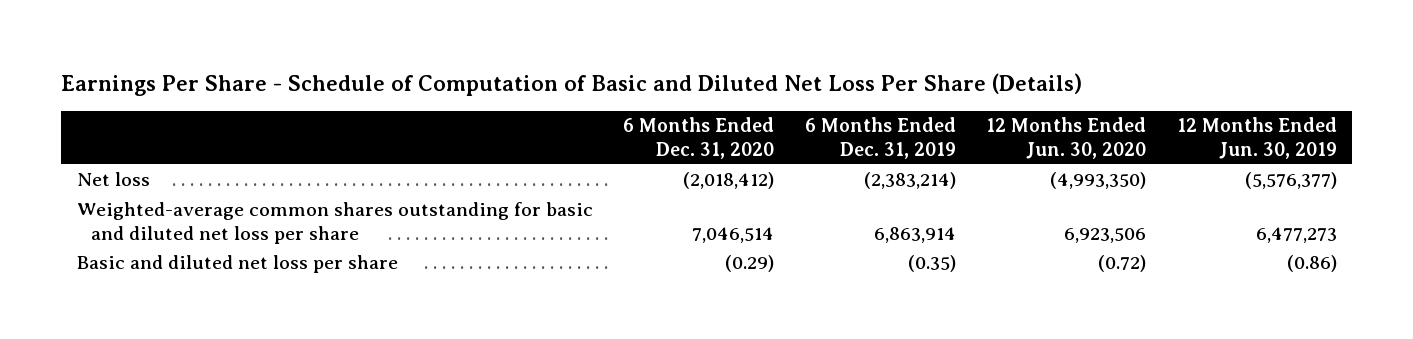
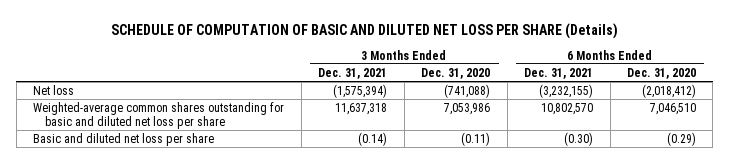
- Earnings Per Share - Schedule of Computation of Basic and Diluted Net Loss Per Share (Details)
+ SCHEDULE OF COMPUTATION OF BASIC AND DILUTED NET LOSS PER SHARE (Details)
- | 6 Months Ended Dec. 31, 2020 | 6 Months Ended Dec. 31, 2019 | 12 Months Ended Jun. 30, 2020 | 12 Months Ended Jun. 30, 2019
+ | 3 Months Ended Dec. 31, 2021 | 3 Months Ended Dec. 31, 2020 | 6 Months Ended Dec. 31, 2021 | 6 Months Ended Dec. 31, 2020
- Weighted-average common shares outstanding for basic and diluted net loss per share | 7,046,514 | 6,863,914 | 6,923,506 | 6,477,273
+ Weighted-average common shares outstanding for basic and diluted net loss per share | 11,637,318 | 7,053,986 | 10,802,570 | 7,046,510

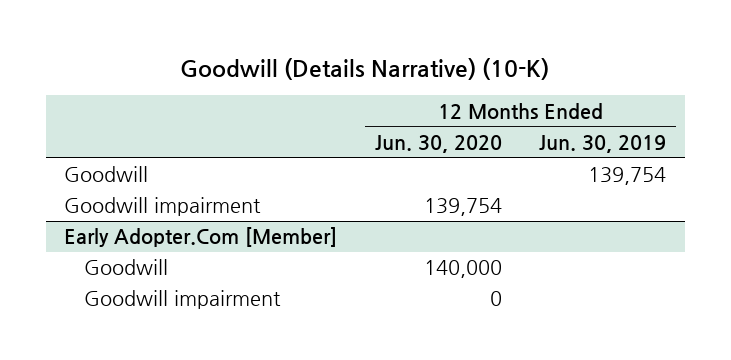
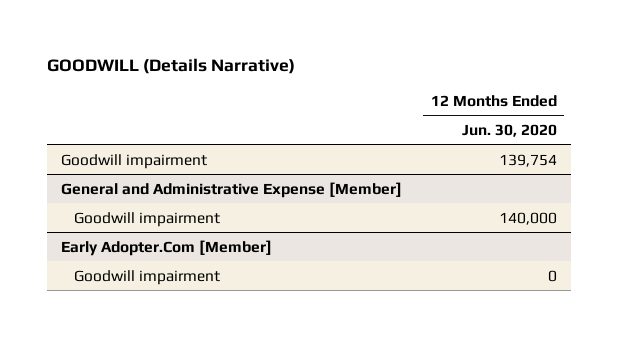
- Goodwill (Details Narrative) (10-K)
+ GOODWILL (Details Narrative)
- | 12 Months Ended Jun. 30, 2020 | 12 Months Ended Jun. 30, 2019
+ | 12 Months Ended Jun. 30, 2020
- Goodwill | | 139,754
+ General and Administrative Expense [Member]
+ Goodwill impairment | 140,000
@ Early Adopter.Com [Member]
- Goodwill | 140,000 |

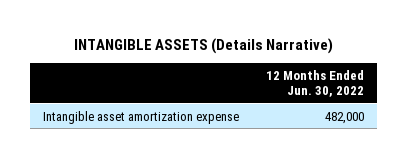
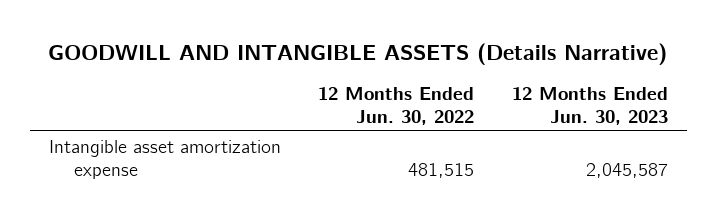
- INTANGIBLE ASSETS (Details Narrative)
+ GOODWILL AND INTANGIBLE ASSETS (Details Narrative)
- | 12 Months Ended Jun. 30, 2022
+ | 12 Months Ended Jun. 30, 2022 | 12 Months Ended Jun. 30, 2023
- Intangible asset amortization expense | 482,000
+ Intangible asset amortization expense | 481,515 | 2,045,587

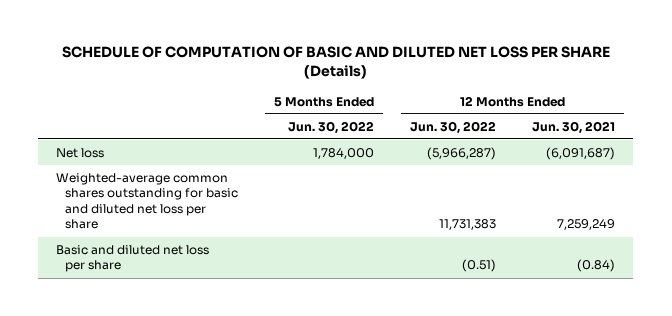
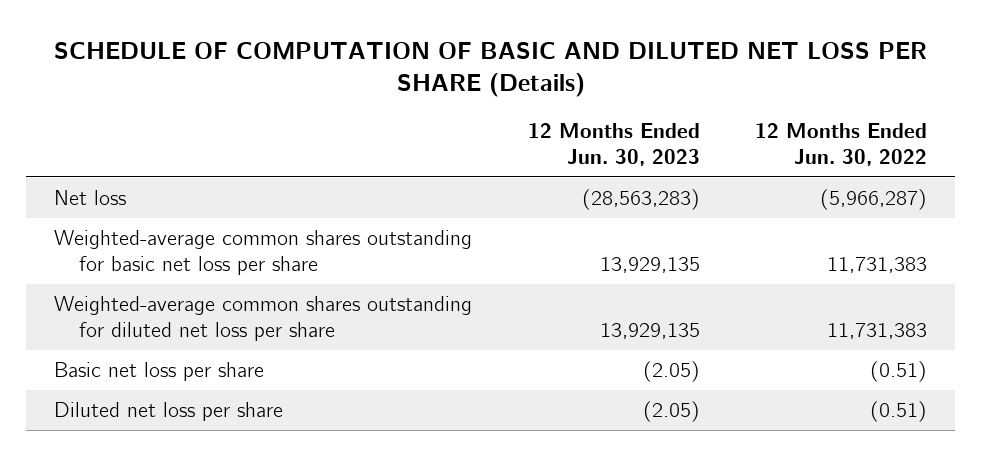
- | 5 Months Ended Jun. 30, 2022 | 12 Months Ended Jun. 30, 2022 | 12 Months Ended Jun. 30, 2021
+ | 12 Months Ended Jun. 30, 2023 | 12 Months Ended Jun. 30, 2022
- Weighted-average common shares outstanding for basic and diluted net loss per share | | 11,731,383 | 7,259,249
- Basic and diluted net loss per share | | (0.51) | (0.84)
+ Weighted-average common shares outstanding for basic net loss per share | 13,929,135 | 11,731,383
+ Weighted-average common shares outstanding for diluted net loss per share | 13,929,135 | 11,731,383
+ Basic net loss per share | (2.05) | (0.51)
+ Diluted net loss per share | (2.05) | (0.51)

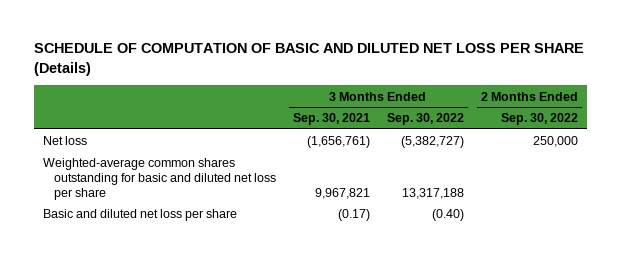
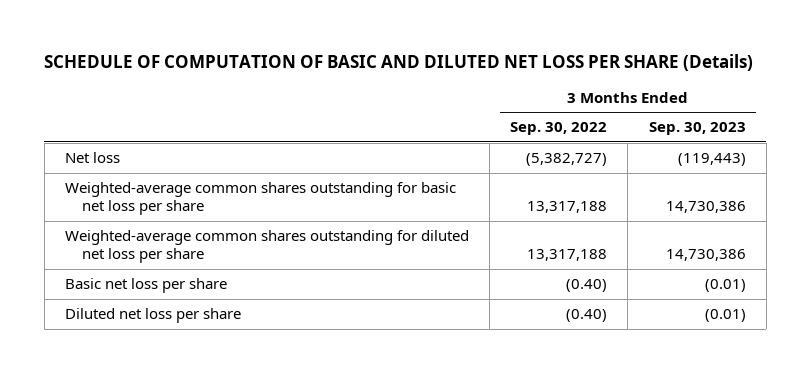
- | 3 Months Ended Sep. 30, 2021 | 3 Months Ended Sep. 30, 2022 | 2 Months Ended Sep. 30, 2022
+ | 3 Months Ended Sep. 30, 2022 | 3 Months Ended Sep. 30, 2023
- Weighted-average common shares outstanding for basic and diluted net loss per share | 9,967,821 | 13,317,188 |
- Basic and diluted net loss per share | (0.17) | (0.40) |
+ Weighted-average common shares outstanding for basic net loss per share | 13,317,188 | 14,730,386
+ Weighted-average common shares outstanding for diluted net loss per share | 13,317,188 | 14,730,386
+ Basic net loss per share | (0.40) | (0.01)
+ Diluted net loss per share | (0.40) | (0.01)

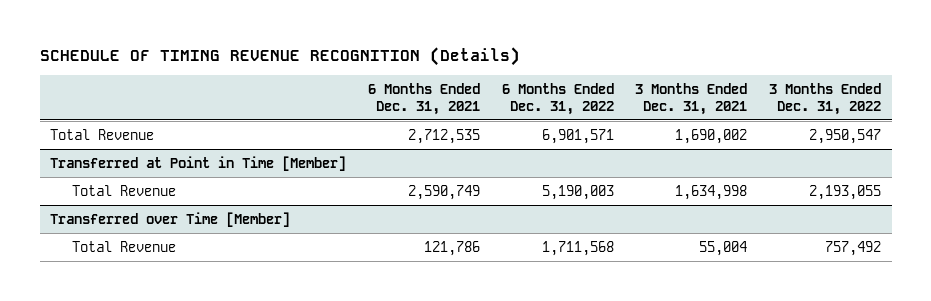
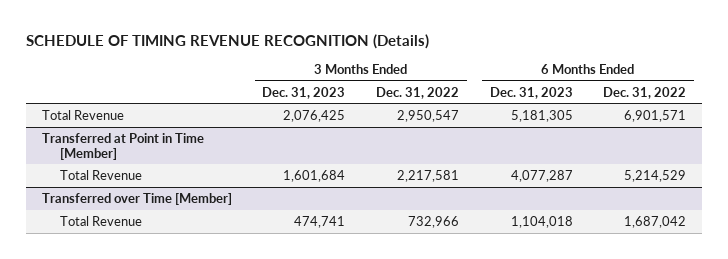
- | 6 Months Ended Dec. 31, 2021 | 6 Months Ended Dec. 31, 2022 | 3 Months Ended Dec. 31, 2021 | 3 Months Ended Dec. 31, 2022
+ | 3 Months Ended Dec. 31, 2023 | 3 Months Ended Dec. 31, 2022 | 6 Months Ended Dec. 31, 2023 | 6 Months Ended Dec. 31, 2022
@ Transferred at Point in Time [Member]
- Total Revenue | 2,590,749 | 5,190,003 | 1,634,998 | 2,193,055
+ Total Revenue | 1,601,684 | 2,217,581 | 4,077,287 | 5,214,529
@ Transferred over Time [Member]
- Total Revenue | 121,786 | 1,711,568 | 55,004 | 757,492
+ Total Revenue | 474,741 | 732,966 | 1,104,018 | 1,687,042

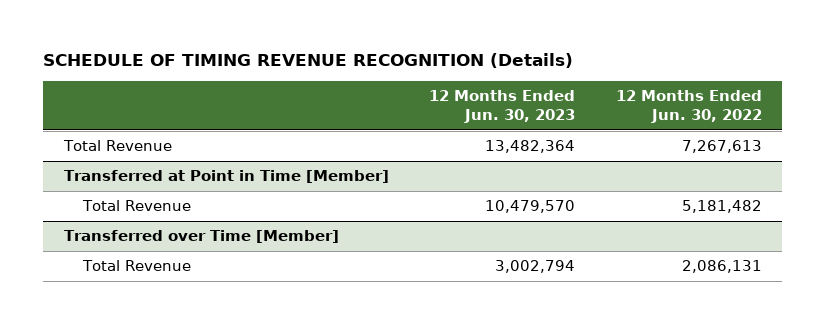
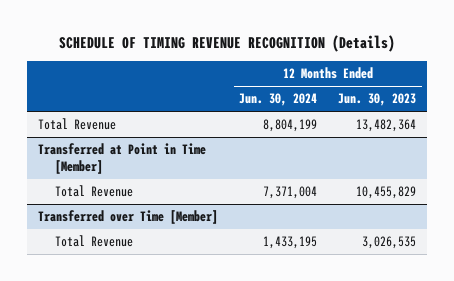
- | 12 Months Ended Jun. 30, 2023 | 12 Months Ended Jun. 30, 2022
+ | 12 Months Ended Jun. 30, 2024 | 12 Months Ended Jun. 30, 2023
@ Transferred at Point in Time [Member]
- Total Revenue | 10,479,570 | 5,181,482
+ Total Revenue | 7,371,004 | 10,455,829
@ Transferred over Time [Member]
- Total Revenue | 3,002,794 | 2,086,131
+ Total Revenue | 1,433,195 | 3,026,535

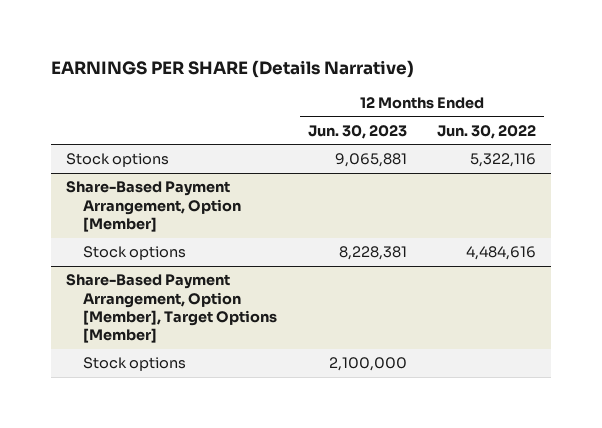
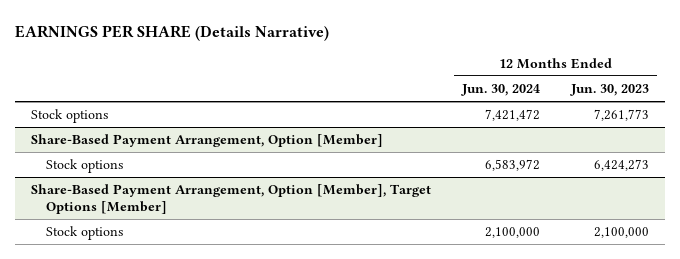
- | 12 Months Ended Jun. 30, 2023 | 12 Months Ended Jun. 30, 2022
+ | 12 Months Ended Jun. 30, 2024 | 12 Months Ended Jun. 30, 2023
- Stock options | 9,065,881 | 5,322,116
+ Stock options | 7,421,472 | 7,261,773
@ Share-Based Payment Arrangement, Option [Member]
- Stock options | 8,228,381 | 4,484,616
+ Stock options | 6,583,972 | 6,424,273

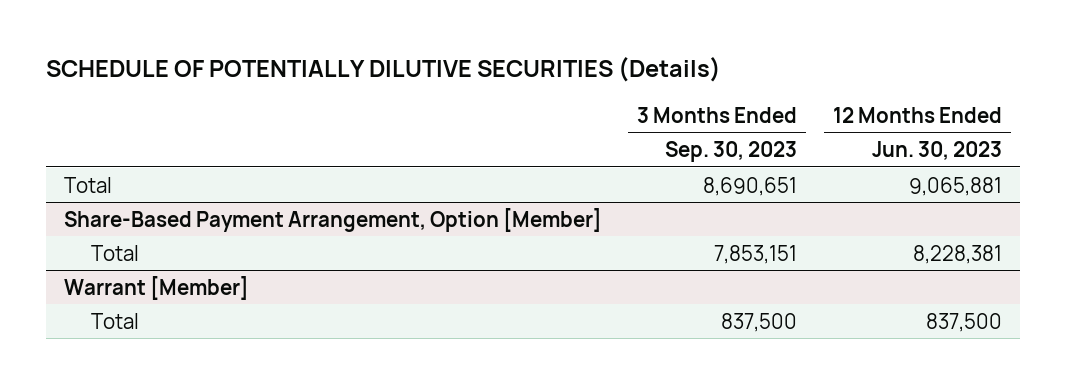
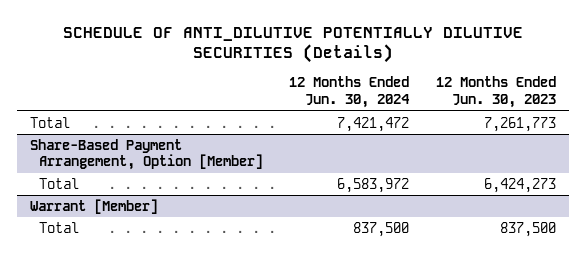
- SCHEDULE OF POTENTIALLY DILUTIVE SECURITIES (Details)
+ SCHEDULE OF ANTI_DILUTIVE POTENTIALLY DILUTIVE SECURITIES (Details)
- | 3 Months Ended Sep. 30, 2023 | 12 Months Ended Jun. 30, 2023
+ | 12 Months Ended Jun. 30, 2024 | 12 Months Ended Jun. 30, 2023
- Total | 8,690,651 | 9,065,881
+ Total | 7,421,472 | 7,261,773
@ Share-Based Payment Arrangement, Option [Member]
- Total | 7,853,151 | 8,228,381
+ Total | 6,583,972 | 6,424,273

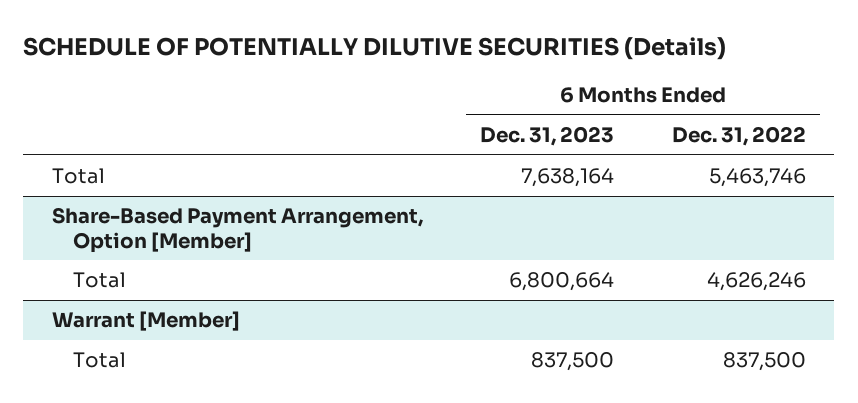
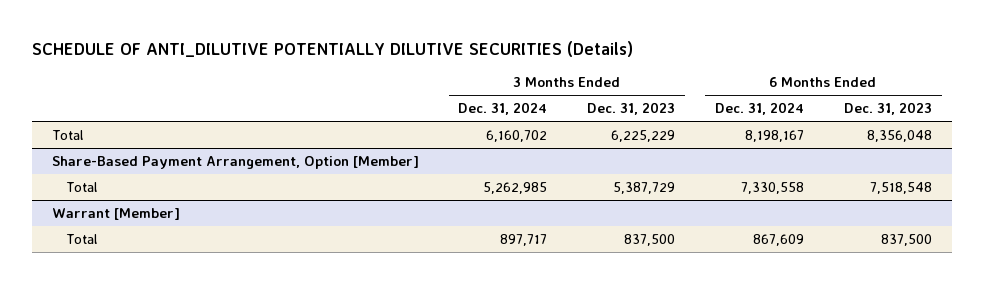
- SCHEDULE OF POTENTIALLY DILUTIVE SECURITIES (Details)
+ SCHEDULE OF ANTI_DILUTIVE POTENTIALLY DILUTIVE SECURITIES (Details)
- | 6 Months Ended Dec. 31, 2023 | 6 Months Ended Dec. 31, 2022
+ | 3 Months Ended Dec. 31, 2024 | 3 Months Ended Dec. 31, 2023 | 6 Months Ended Dec. 31, 2024 | 6 Months Ended Dec. 31, 2023
- Total | 7,638,164 | 5,463,746
+ Total | 6,160,702 | 6,225,229 | 8,198,167 | 8,356,048
@ Share-Based Payment Arrangement, Option [Member]
- Total | 6,800,664 | 4,626,246
+ Total | 5,262,985 | 5,387,729 | 7,330,558 | 7,518,548

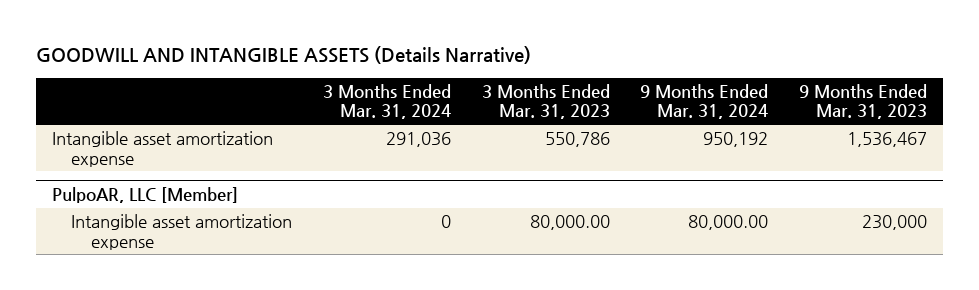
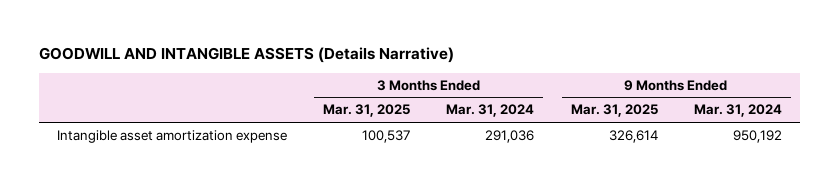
- | 3 Months Ended Mar. 31, 2024 | 3 Months Ended Mar. 31, 2023 | 9 Months Ended Mar. 31, 2024 | 9 Months Ended Mar. 31, 2023
+ | 3 Months Ended Mar. 31, 2025 | 3 Months Ended Mar. 31, 2024 | 9 Months Ended Mar. 31, 2025 | 9 Months Ended Mar. 31, 2024
- PulpoAR, LLC [Member]
- Intangible asset amortization expense | 0 | 80,000.00 | 80,000.00 | 230,000

